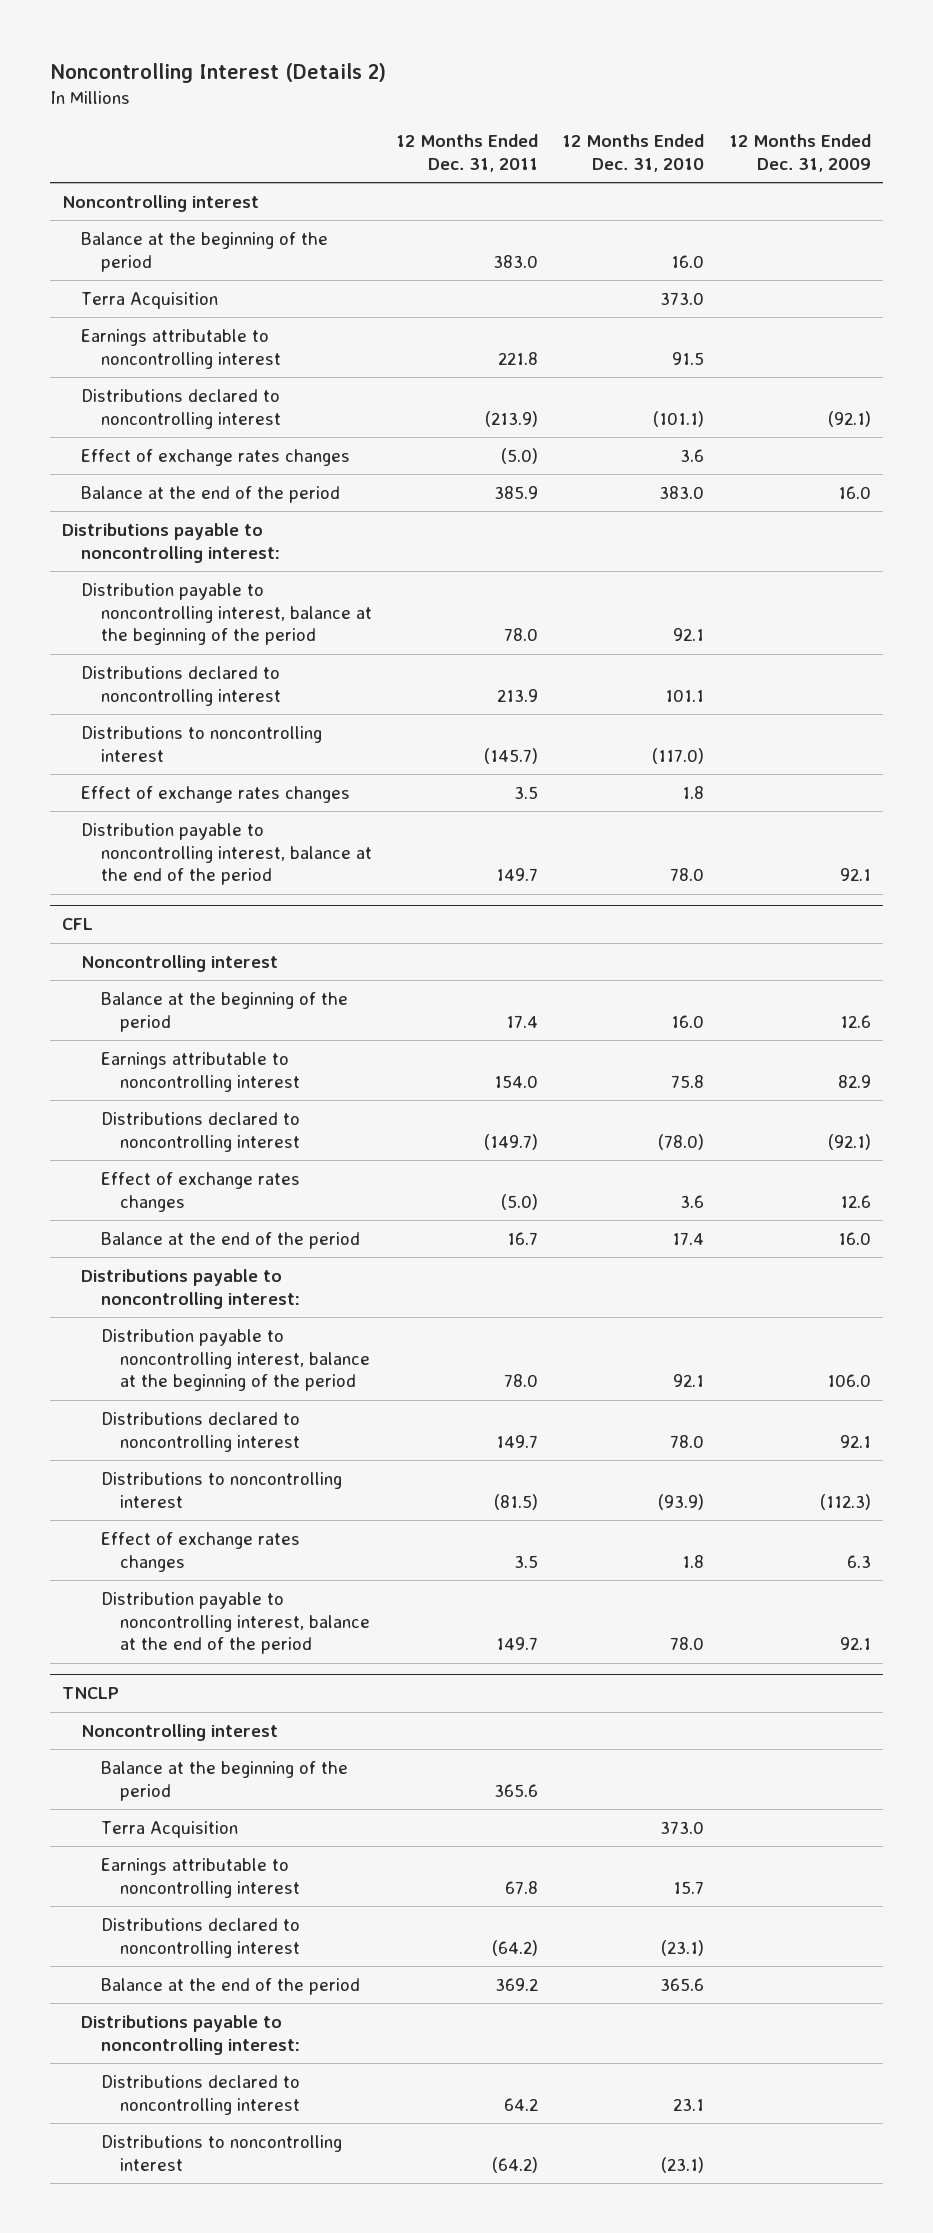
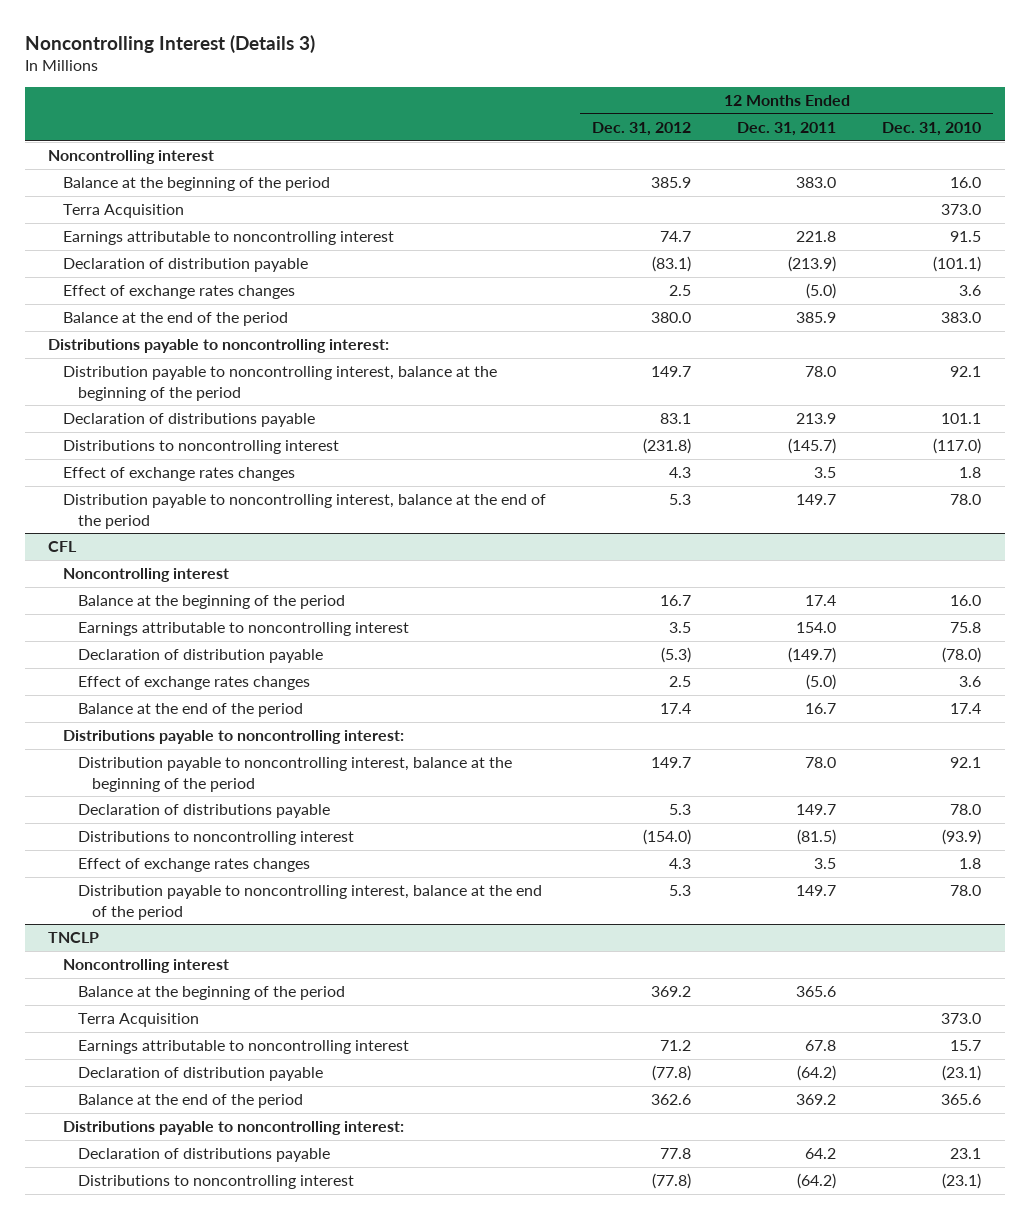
- Noncontrolling Interest (Details 2)
+ Noncontrolling Interest (Details 3)
- | 12 Months Ended Dec. 31, 2011 | 12 Months Ended Dec. 31, 2010 | 12 Months Ended Dec. 31, 2009
+ | 12 Months Ended Dec. 31, 2012 | 12 Months Ended Dec. 31, 2011 | 12 Months Ended Dec. 31, 2010
- Distributions declared to noncontrolling interest | (213.9) | (101.1) | (92.1)
+ Declaration of distribution payable | (83.1) | (213.9) | (101.1)
- Distributions declared to noncontrolling interest | 213.9 | 101.1 |
+ Declaration of distributions payable | 83.1 | 213.9 | 101.1
@ CFL
- Distributions declared to noncontrolling interest | (149.7) | (78.0) | (92.1)
+ Declaration of distribution payable | (5.3) | (149.7) | (78.0)
- Distributions declared to noncontrolling interest | 149.7 | 78.0 | 92.1
+ Declaration of distributions payable | 5.3 | 149.7 | 78.0
@ TNCLP
- Distributions declared to noncontrolling interest | (64.2) | (23.1) |
+ Declaration of distribution payable | (77.8) | (64.2) | (23.1)
- Distributions declared to noncontrolling interest | 64.2 | 23.1 |
+ Declaration of distributions payable | 77.8 | 64.2 | 23.1

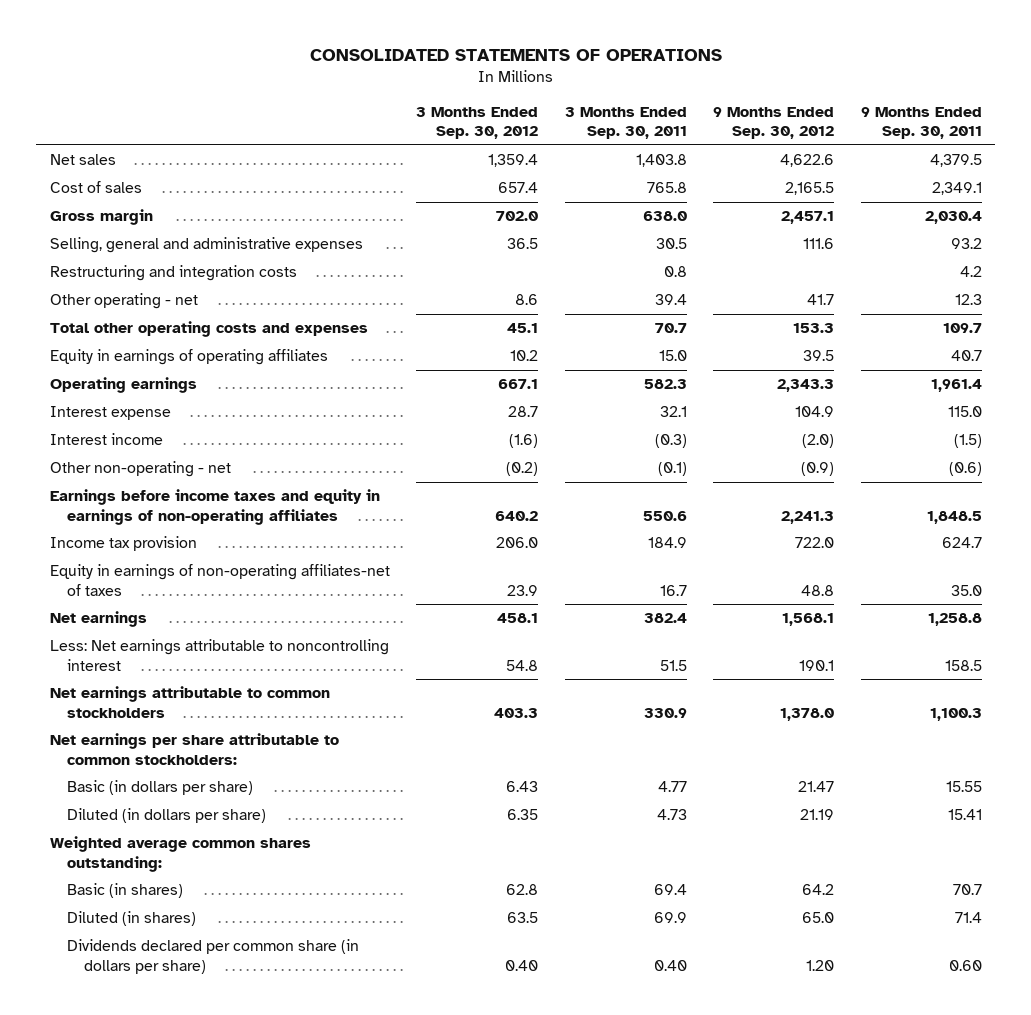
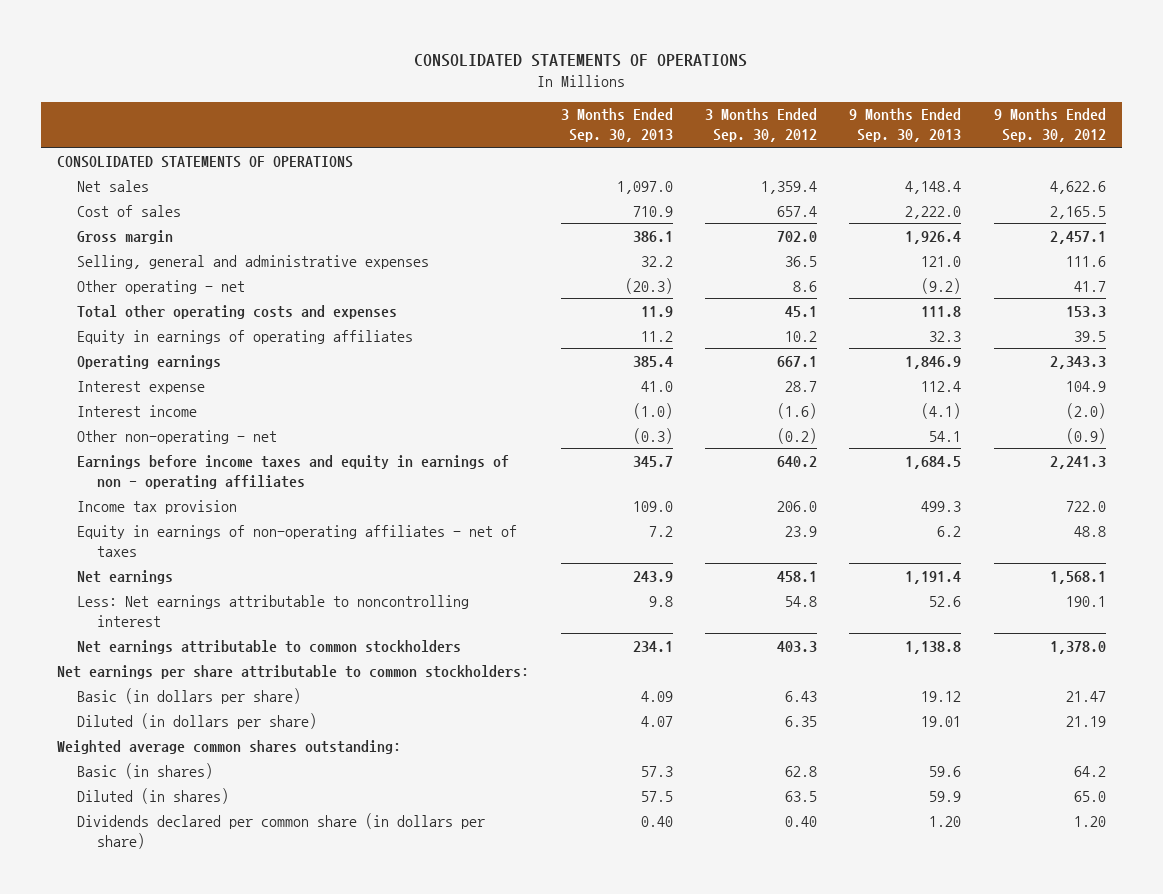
- | 3 Months Ended Sep. 30, 2012 | 3 Months Ended Sep. 30, 2011 | 9 Months Ended Sep. 30, 2012 | 9 Months Ended Sep. 30, 2011
+ | 3 Months Ended Sep. 30, 2013 | 3 Months Ended Sep. 30, 2012 | 9 Months Ended Sep. 30, 2013 | 9 Months Ended Sep. 30, 2012
+ CONSOLIDATED STATEMENTS OF OPERATIONS
- Restructuring and integration costs | | 0.8 | | 4.2
- Earnings before income taxes and equity in earnings of non-operating affiliates | 640.2 | 550.6 | 2,241.3 | 1,848.5
+ Earnings before income taxes and equity in earnings of non - operating affiliates | 345.7 | 640.2 | 1,684.5 | 2,241.3
- Equity in earnings of non-operating affiliates-net of taxes | 23.9 | 16.7 | 48.8 | 35.0
+ Equity in earnings of non-operating affiliates - net of taxes | 7.2 | 23.9 | 6.2 | 48.8

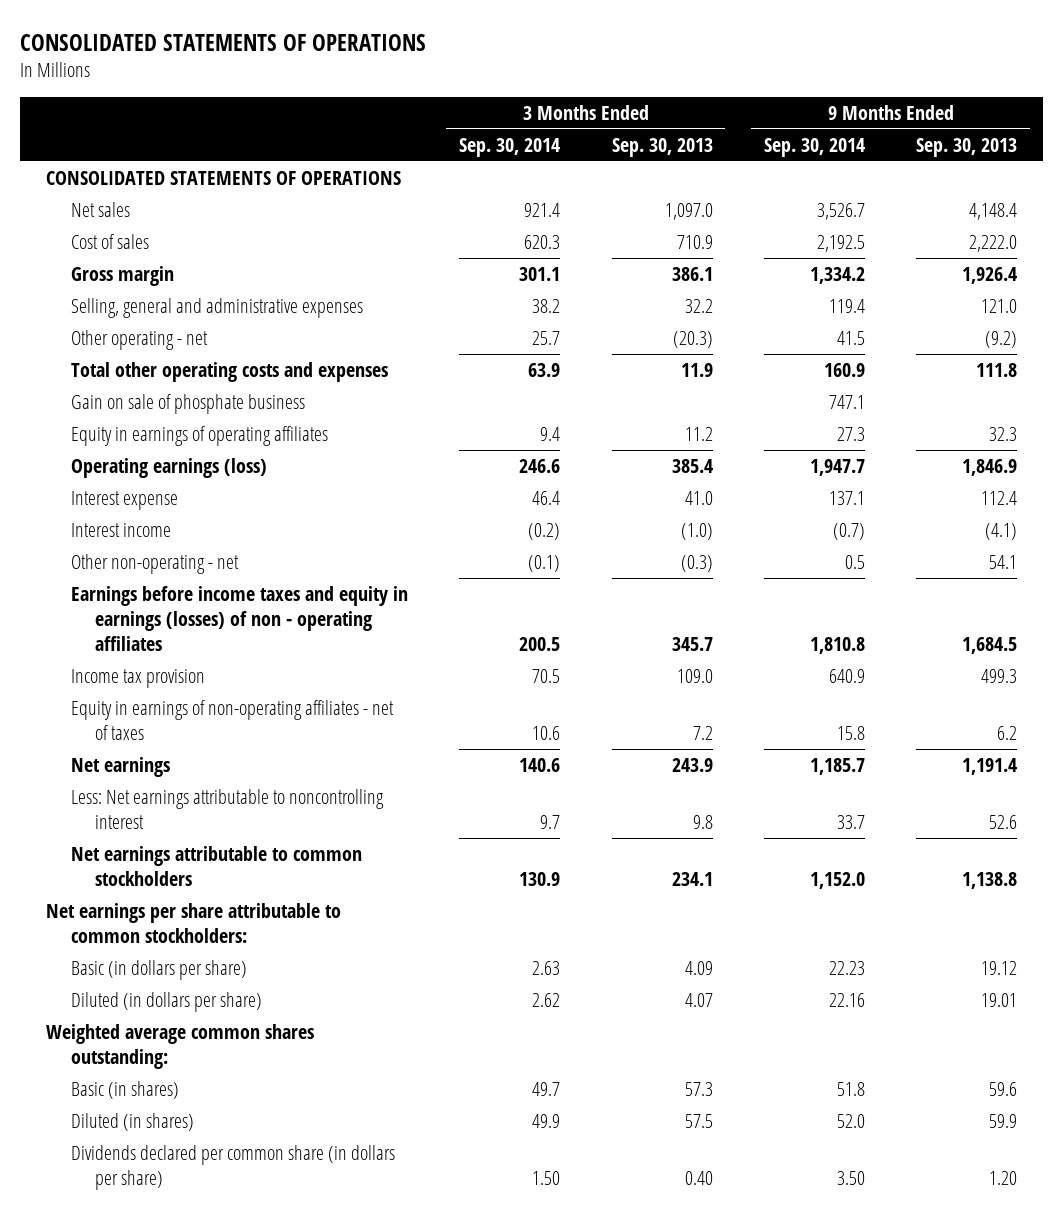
- | 3 Months Ended Sep. 30, 2013 | 3 Months Ended Sep. 30, 2012 | 9 Months Ended Sep. 30, 2013 | 9 Months Ended Sep. 30, 2012
+ | 3 Months Ended Sep. 30, 2014 | 3 Months Ended Sep. 30, 2013 | 9 Months Ended Sep. 30, 2014 | 9 Months Ended Sep. 30, 2013
+ Gain on sale of phosphate business | | | 747.1 |
- Operating earnings | 385.4 | 667.1 | 1,846.9 | 2,343.3
+ Operating earnings (loss) | 246.6 | 385.4 | 1,947.7 | 1,846.9
- Earnings before income taxes and equity in earnings of non - operating affiliates | 345.7 | 640.2 | 1,684.5 | 2,241.3
+ Earnings before income taxes and equity in earnings (losses) of non - operating affiliates | 200.5 | 345.7 | 1,810.8 | 1,684.5

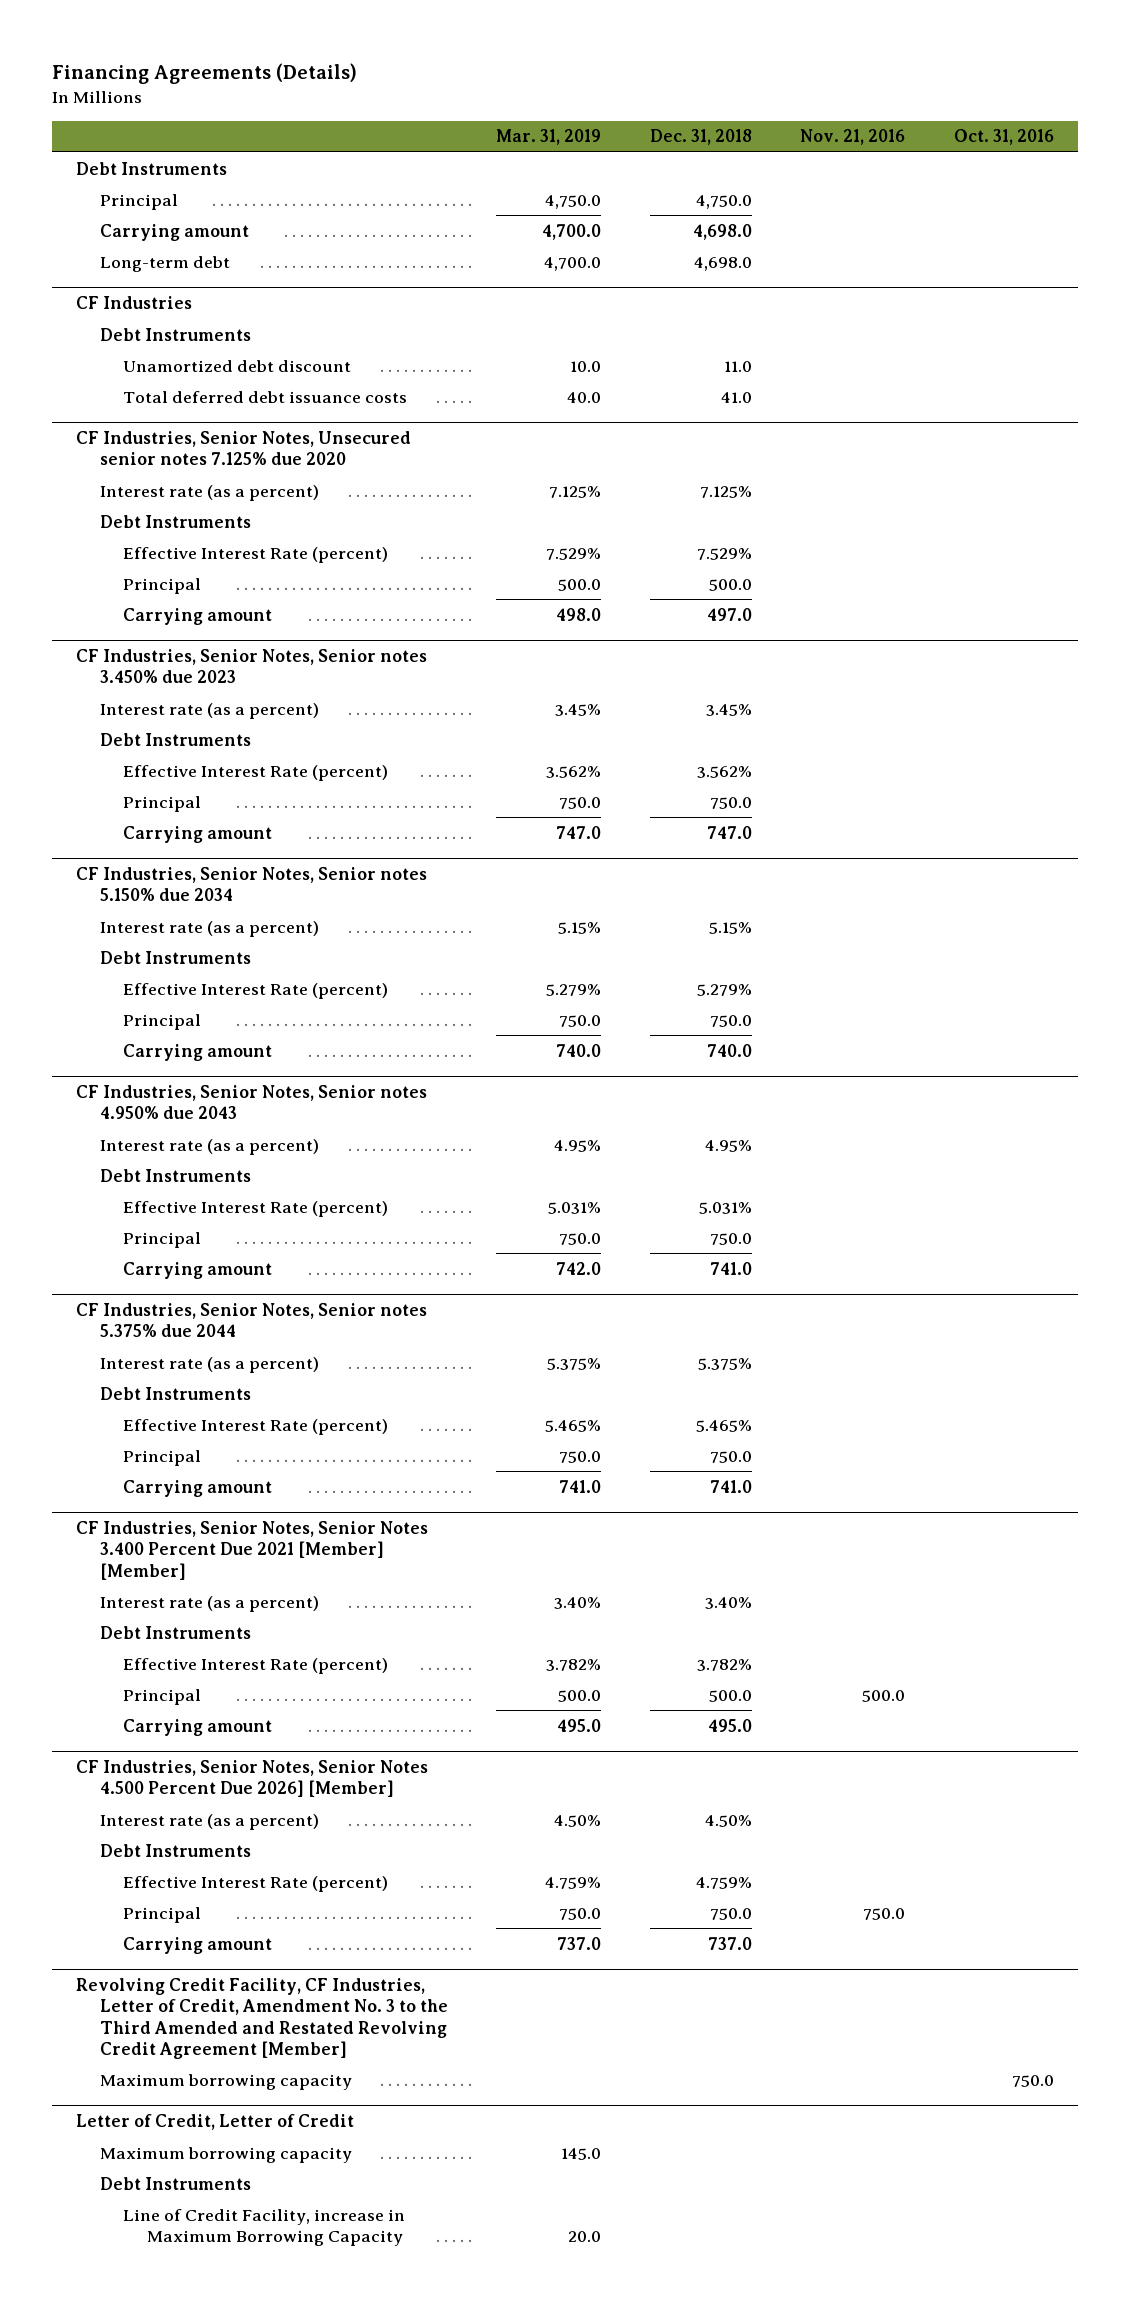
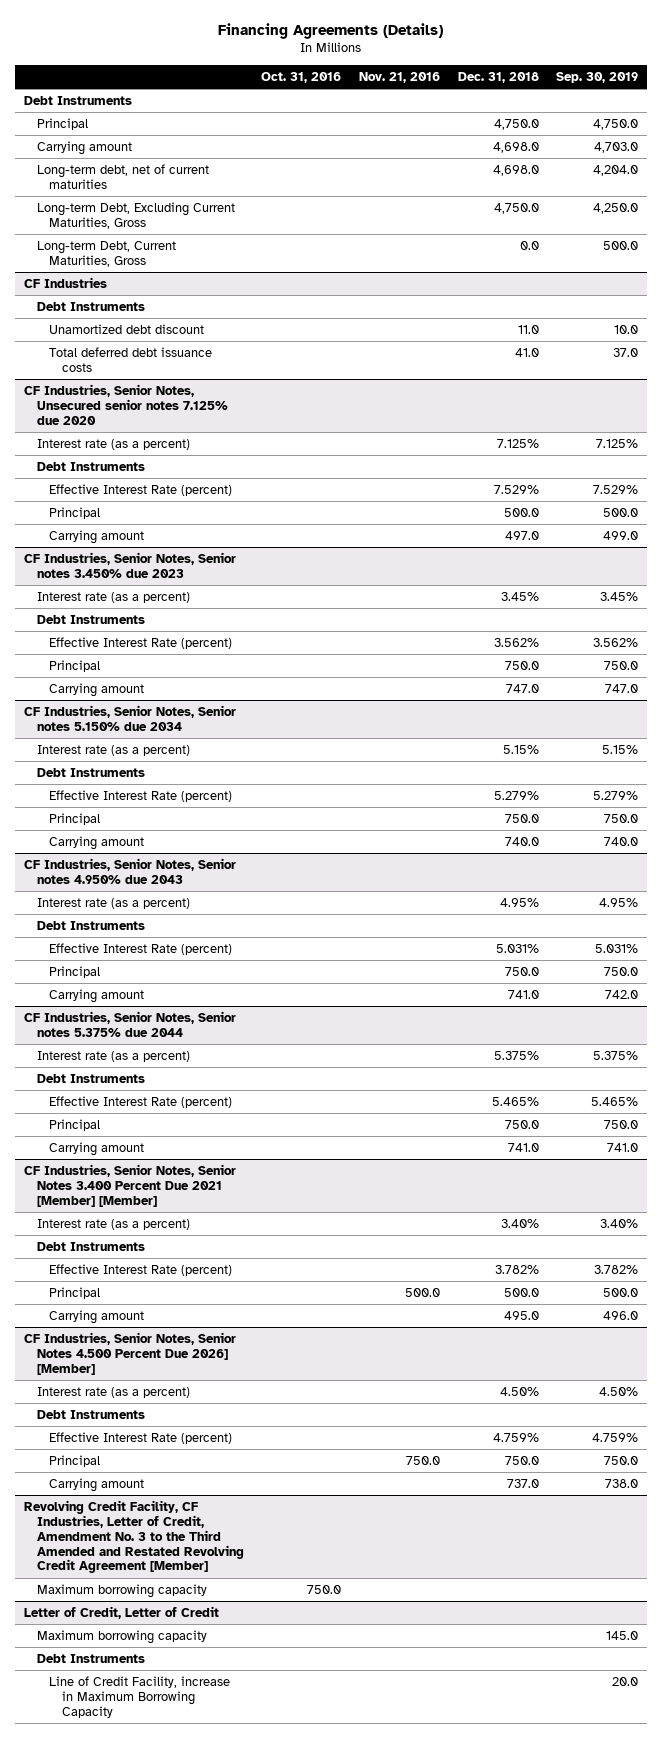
- | Mar. 31, 2019 | Dec. 31, 2018 | Nov. 21, 2016 | Oct. 31, 2016
+ | Oct. 31, 2016 | Nov. 21, 2016 | Dec. 31, 2018 | Sep. 30, 2019
- Long-term debt | 4,700.0 | 4,698.0 | |
+ Long-term debt, net of current maturities | | | 4,698.0 | 4,204.0
+ Long-term Debt, Excluding Current Maturities, Gross | | | 4,750.0 | 4,250.0
+ Long-term Debt, Current Maturities, Gross | | | 0.0 | 500.0

